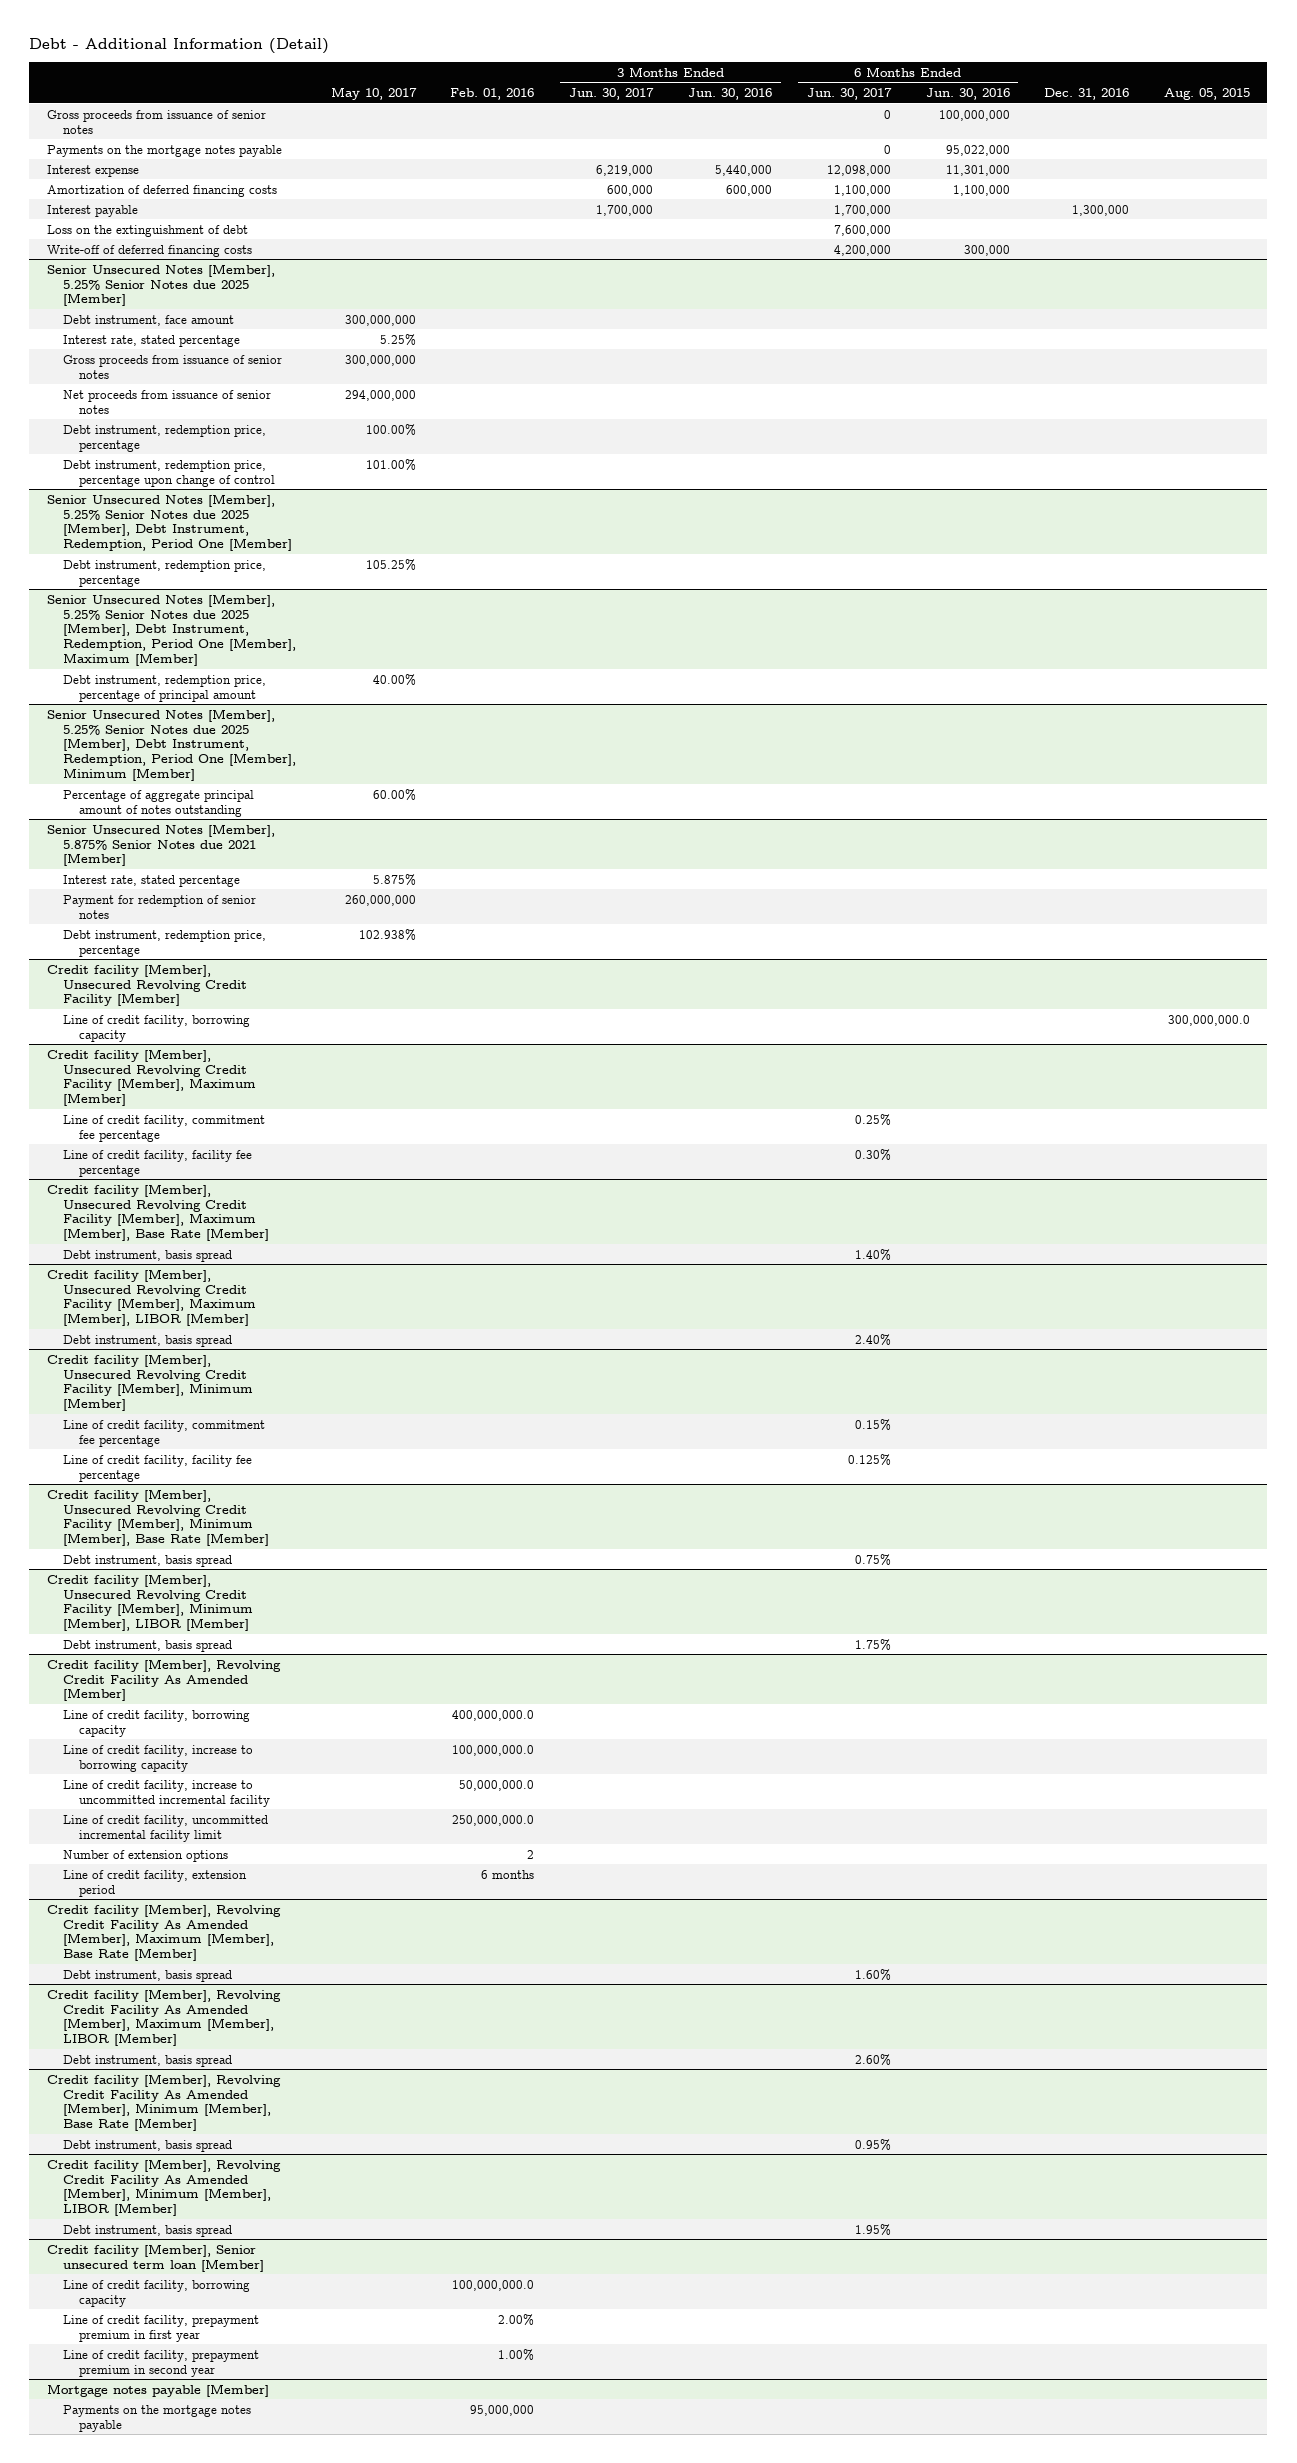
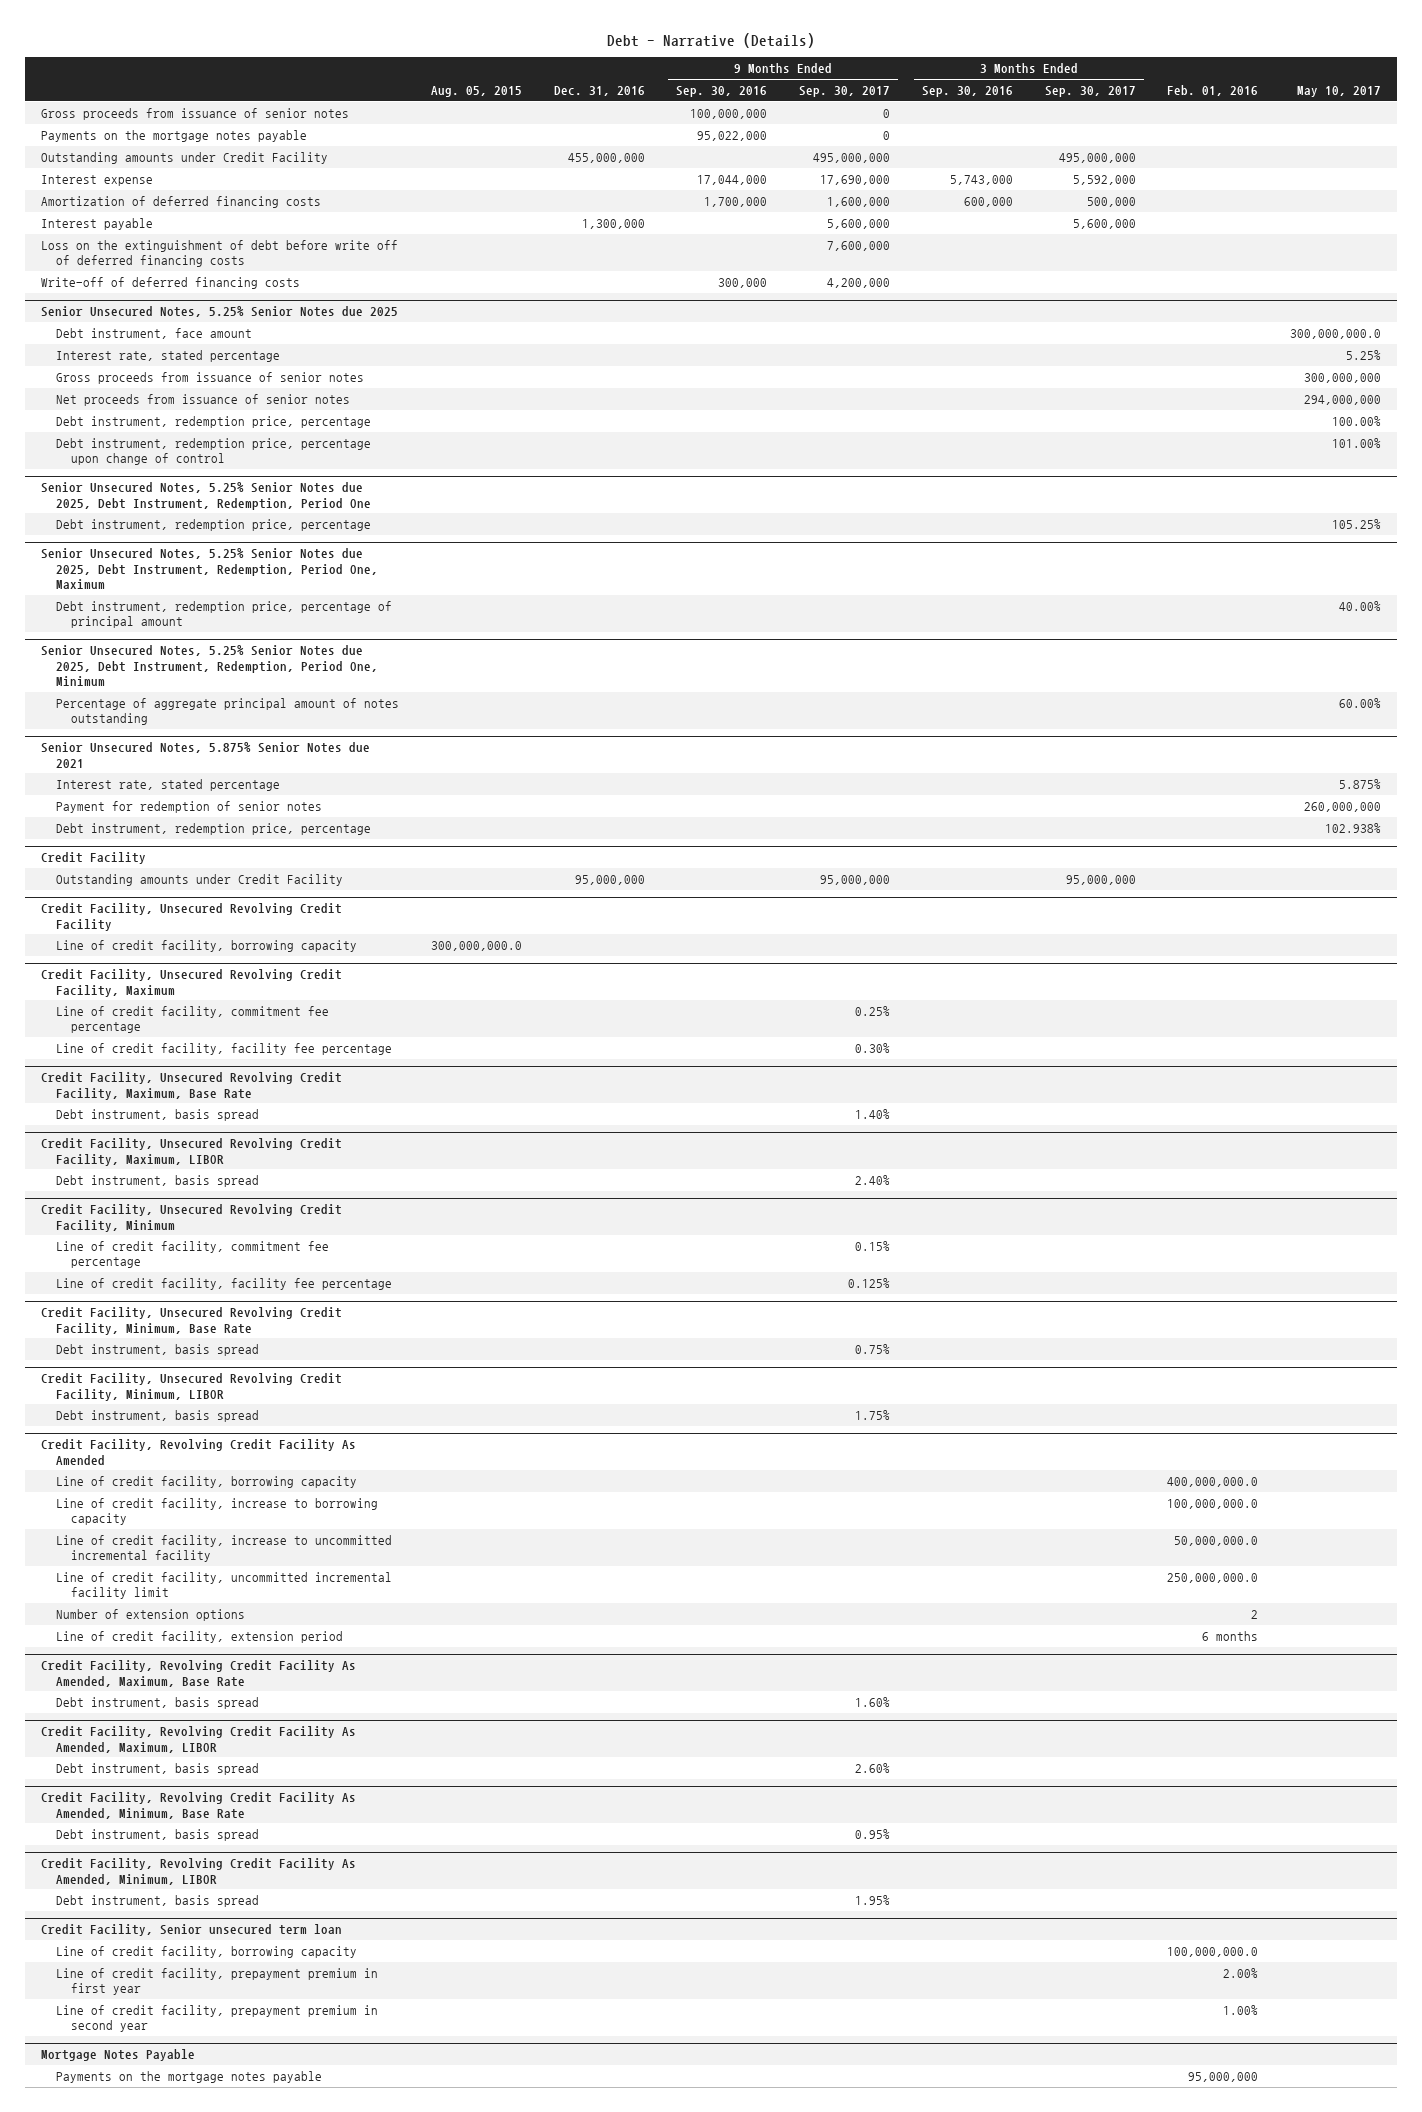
- Debt - Additional Information (Detail)
+ Debt - Narrative (Details)
- | May 10, 2017 | Feb. 01, 2016 | 3 Months Ended Jun. 30, 2017 | 3 Months Ended Jun. 30, 2016 | 6 Months Ended Jun. 30, 2017 | 6 Months Ended Jun. 30, 2016 | Dec. 31, 2016 | Aug. 05, 2015
+ | Aug. 05, 2015 | Dec. 31, 2016 | 9 Months Ended Sep. 30, 2016 | 9 Months Ended Sep. 30, 2017 | 3 Months Ended Sep. 30, 2016 | 3 Months Ended Sep. 30, 2017 | Feb. 01, 2016 | May 10, 2017
+ Outstanding amounts under Credit Facility | | 455,000,000 | | 495,000,000 | | 495,000,000 | |
- Loss on the extinguishment of debt | | | | | 7,600,000 | | |
+ Loss on the extinguishment of debt before write off of deferred financing costs | | | | 7,600,000 | | | |
- Senior Unsecured Notes [Member], 5.25% Senior Notes due 2025 [Member]
- Debt instrument, face amount | 300,000,000 | | | | | | |
+ Senior Unsecured Notes, 5.25% Senior Notes due 2025
+ Debt instrument, face amount | | | | | | | | 300,000,000.0
- Senior Unsecured Notes [Member], 5.25% Senior Notes due 2025 [Member], Debt Instrument, Redemption, Period One [Member]
+ Senior Unsecured Notes, 5.25% Senior Notes due 2025, Debt Instrument, Redemption, Period One
- Senior Unsecured Notes [Member], 5.25% Senior Notes due 2025 [Member], Debt Instrument, Redemption, Period One [Member], Maximum [Member]
+ Senior Unsecured Notes, 5.25% Senior Notes due 2025, Debt Instrument, Redemption, Period One, Maximum
- Senior Unsecured Notes [Member], 5.25% Senior Notes due 2025 [Member], Debt Instrument, Redemption, Period One [Member], Minimum [Member]
+ Senior Unsecured Notes, 5.25% Senior Notes due 2025, Debt Instrument, Redemption, Period One, Minimum
- Senior Unsecured Notes [Member], 5.875% Senior Notes due 2021 [Member]
+ Senior Unsecured Notes, 5.875% Senior Notes due 2021
- Credit facility [Member], Unsecured Revolving Credit Facility [Member]
+ Credit Facility
+ Outstanding amounts under Credit Facility | | 95,000,000 | | 95,000,000 | | 95,000,000 | |
+ Credit Facility, Unsecured Revolving Credit Facility
- Credit facility [Member], Unsecured Revolving Credit Facility [Member], Maximum [Member]
+ Credit Facility, Unsecured Revolving Credit Facility, Maximum
- Credit facility [Member], Unsecured Revolving Credit Facility [Member], Maximum [Member], Base Rate [Member]
+ Credit Facility, Unsecured Revolving Credit Facility, Maximum, Base Rate
- Credit facility [Member], Unsecured Revolving Credit Facility [Member], Maximum [Member], LIBOR [Member]
+ Credit Facility, Unsecured Revolving Credit Facility, Maximum, LIBOR
- Credit facility [Member], Unsecured Revolving Credit Facility [Member], Minimum [Member]
+ Credit Facility, Unsecured Revolving Credit Facility, Minimum
- Credit facility [Member], Unsecured Revolving Credit Facility [Member], Minimum [Member], Base Rate [Member]
+ Credit Facility, Unsecured Revolving Credit Facility, Minimum, Base Rate
- Credit facility [Member], Unsecured Revolving Credit Facility [Member], Minimum [Member], LIBOR [Member]
+ Credit Facility, Unsecured Revolving Credit Facility, Minimum, LIBOR
- Credit facility [Member], Revolving Credit Facility As Amended [Member]
+ Credit Facility, Revolving Credit Facility As Amended
- Credit facility [Member], Revolving Credit Facility As Amended [Member], Maximum [Member], Base Rate [Member]
+ Credit Facility, Revolving Credit Facility As Amended, Maximum, Base Rate
- Credit facility [Member], Revolving Credit Facility As Amended [Member], Maximum [Member], LIBOR [Member]
+ Credit Facility, Revolving Credit Facility As Amended, Maximum, LIBOR
- Credit facility [Member], Revolving Credit Facility As Amended [Member], Minimum [Member], Base Rate [Member]
+ Credit Facility, Revolving Credit Facility As Amended, Minimum, Base Rate
- Credit facility [Member], Revolving Credit Facility As Amended [Member], Minimum [Member], LIBOR [Member]
+ Credit Facility, Revolving Credit Facility As Amended, Minimum, LIBOR
- Credit facility [Member], Senior unsecured term loan [Member]
+ Credit Facility, Senior unsecured term loan
- Mortgage notes payable [Member]
+ Mortgage Notes Payable

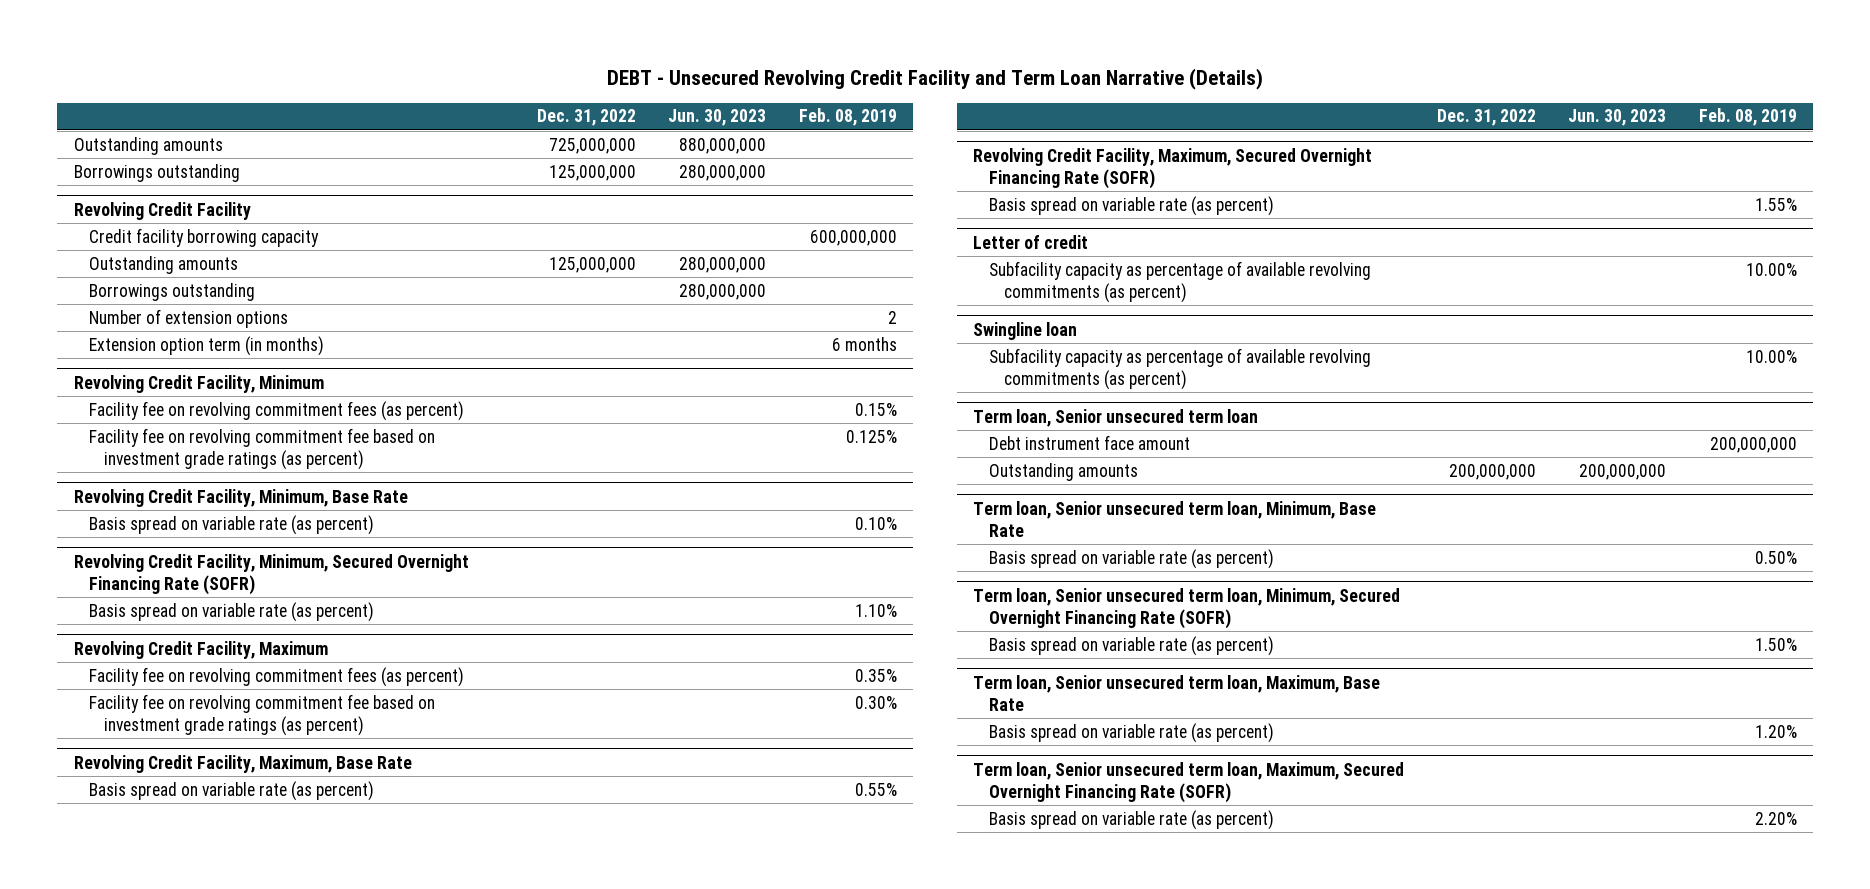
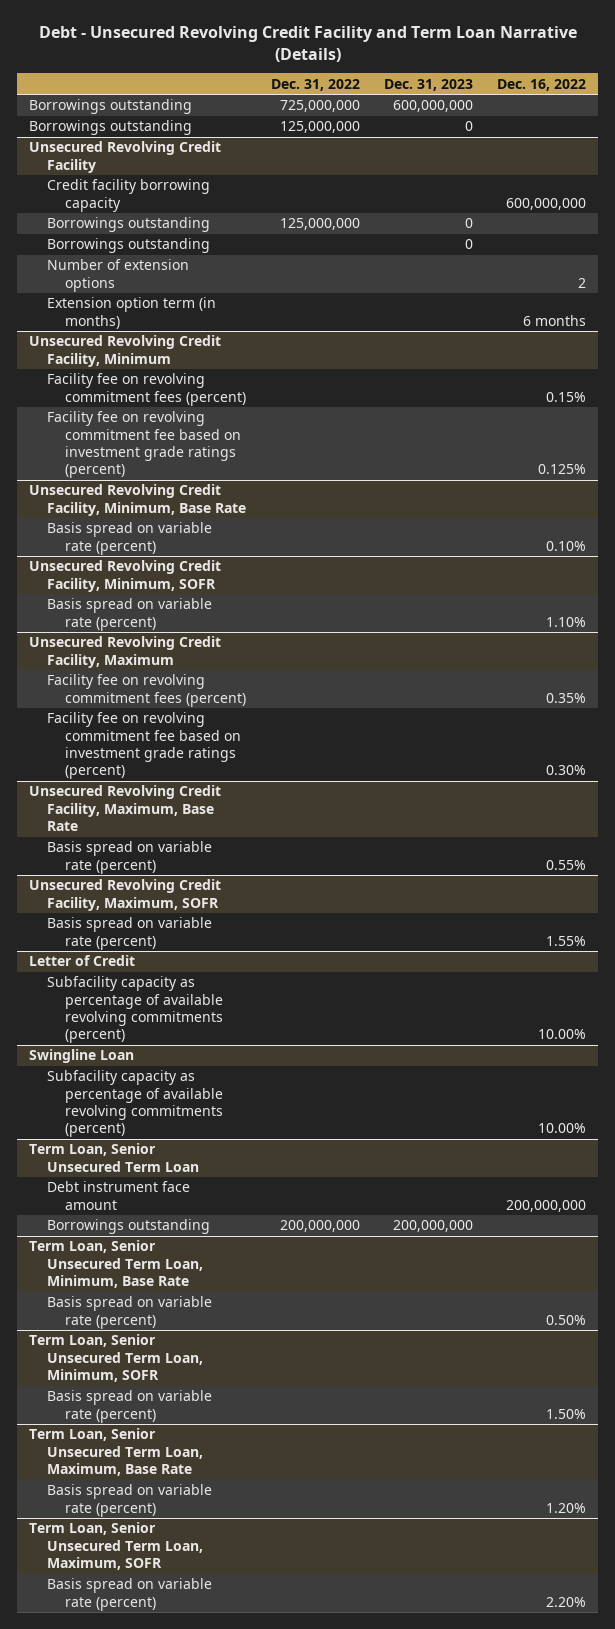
- DEBT - Unsecured Revolving Credit Facility and Term Loan Narrative (Details)
+ Debt - Unsecured Revolving Credit Facility and Term Loan Narrative (Details)
- | Dec. 31, 2022 | Jun. 30, 2023 | Feb. 08, 2019
+ | Dec. 31, 2022 | Dec. 31, 2023 | Dec. 16, 2022
- Outstanding amounts | 725,000,000 | 880,000,000 |
+ Borrowings outstanding | 725,000,000 | 600,000,000 |
- Revolving Credit Facility
+ Unsecured Revolving Credit Facility
- Outstanding amounts | 125,000,000 | 280,000,000 |
+ Borrowings outstanding | 125,000,000 | 0 |
- Revolving Credit Facility, Minimum
- Facility fee on revolving commitment fees (as percent) | | | 0.15%
- Facility fee on revolving commitment fee based on investment grade ratings (as percent) | | | 0.125%
- Revolving Credit Facility, Minimum, Base Rate
- Basis spread on variable rate (as percent) | | | 0.10%
- Revolving Credit Facility, Minimum, Secured Overnight Financing Rate (SOFR)
- Basis spread on variable rate (as percent) | | | 1.10%
- Revolving Credit Facility, Maximum
- Facility fee on revolving commitment fees (as percent) | | | 0.35%
- Facility fee on revolving commitment fee based on investment grade ratings (as percent) | | | 0.30%
- Revolving Credit Facility, Maximum, Base Rate
- Basis spread on variable rate (as percent) | | | 0.55%
- Revolving Credit Facility, Maximum, Secured Overnight Financing Rate (SOFR)
- Basis spread on variable rate (as percent) | | | 1.55%
- Letter of credit
- Subfacility capacity as percentage of available revolving commitments (as percent) | | | 10.00%
- Swingline loan
- Subfacility capacity as percentage of available revolving commitments (as percent) | | | 10.00%
- Term loan, Senior unsecured term loan
+ Unsecured Revolving Credit Facility, Minimum
+ Facility fee on revolving commitment fees (percent) | | | 0.15%
+ Facility fee on revolving commitment fee based on investment grade ratings (percent) | | | 0.125%
+ Unsecured Revolving Credit Facility, Minimum, Base Rate
+ Basis spread on variable rate (percent) | | | 0.10%
+ Unsecured Revolving Credit Facility, Minimum, SOFR
+ Basis spread on variable rate (percent) | | | 1.10%
+ Unsecured Revolving Credit Facility, Maximum
+ Facility fee on revolving commitment fees (percent) | | | 0.35%
+ Facility fee on revolving commitment fee based on investment grade ratings (percent) | | | 0.30%
+ Unsecured Revolving Credit Facility, Maximum, Base Rate
+ Basis spread on variable rate (percent) | | | 0.55%
+ Unsecured Revolving Credit Facility, Maximum, SOFR
+ Basis spread on variable rate (percent) | | | 1.55%
+ Letter of Credit
+ Subfacility capacity as percentage of available revolving commitments (percent) | | | 10.00%
+ Swingline Loan
+ Subfacility capacity as percentage of available revolving commitments (percent) | | | 10.00%
+ Term Loan, Senior Unsecured Term Loan
- Outstanding amounts | 200,000,000 | 200,000,000 |
- Term loan, Senior unsecured term loan, Minimum, Base Rate
- Basis spread on variable rate (as percent) | | | 0.50%
- Term loan, Senior unsecured term loan, Minimum, Secured Overnight Financing Rate (SOFR)
- Basis spread on variable rate (as percent) | | | 1.50%
- Term loan, Senior unsecured term loan, Maximum, Base Rate
- Basis spread on variable rate (as percent) | | | 1.20%
- Term loan, Senior unsecured term loan, Maximum, Secured Overnight Financing Rate (SOFR)
- Basis spread on variable rate (as percent) | | | 2.20%
+ Borrowings outstanding | 200,000,000 | 200,000,000 |
+ Term Loan, Senior Unsecured Term Loan, Minimum, Base Rate
+ Basis spread on variable rate (percent) | | | 0.50%
+ Term Loan, Senior Unsecured Term Loan, Minimum, SOFR
+ Basis spread on variable rate (percent) | | | 1.50%
+ Term Loan, Senior Unsecured Term Loan, Maximum, Base Rate
+ Basis spread on variable rate (percent) | | | 1.20%
+ Term Loan, Senior Unsecured Term Loan, Maximum, SOFR
+ Basis spread on variable rate (percent) | | | 2.20%

